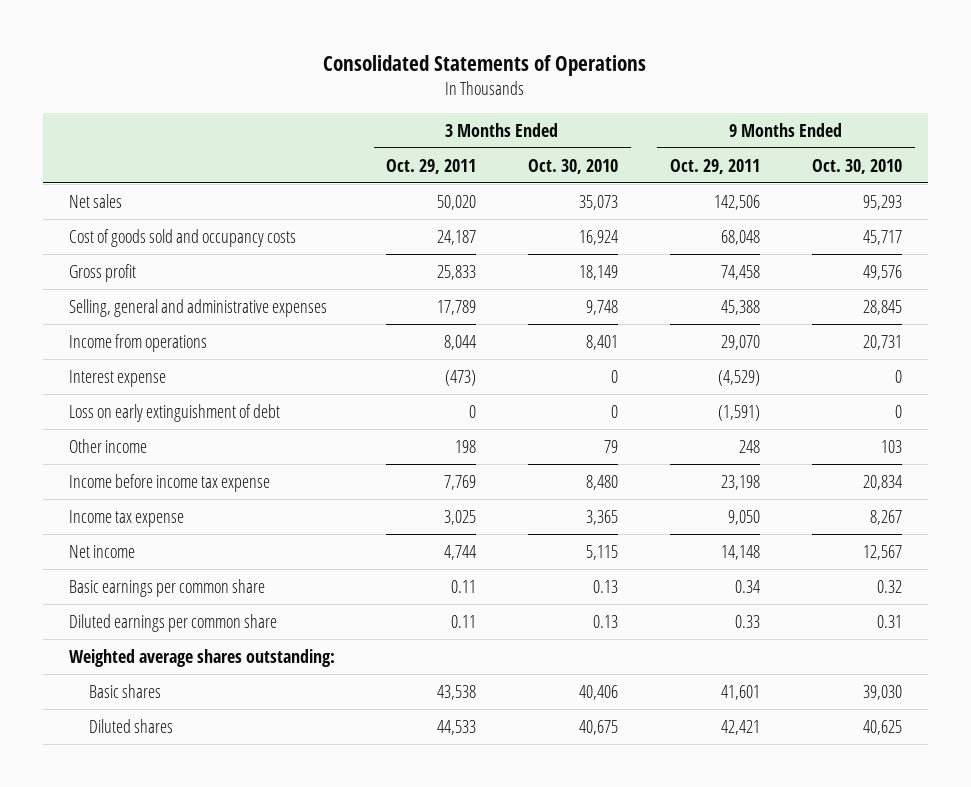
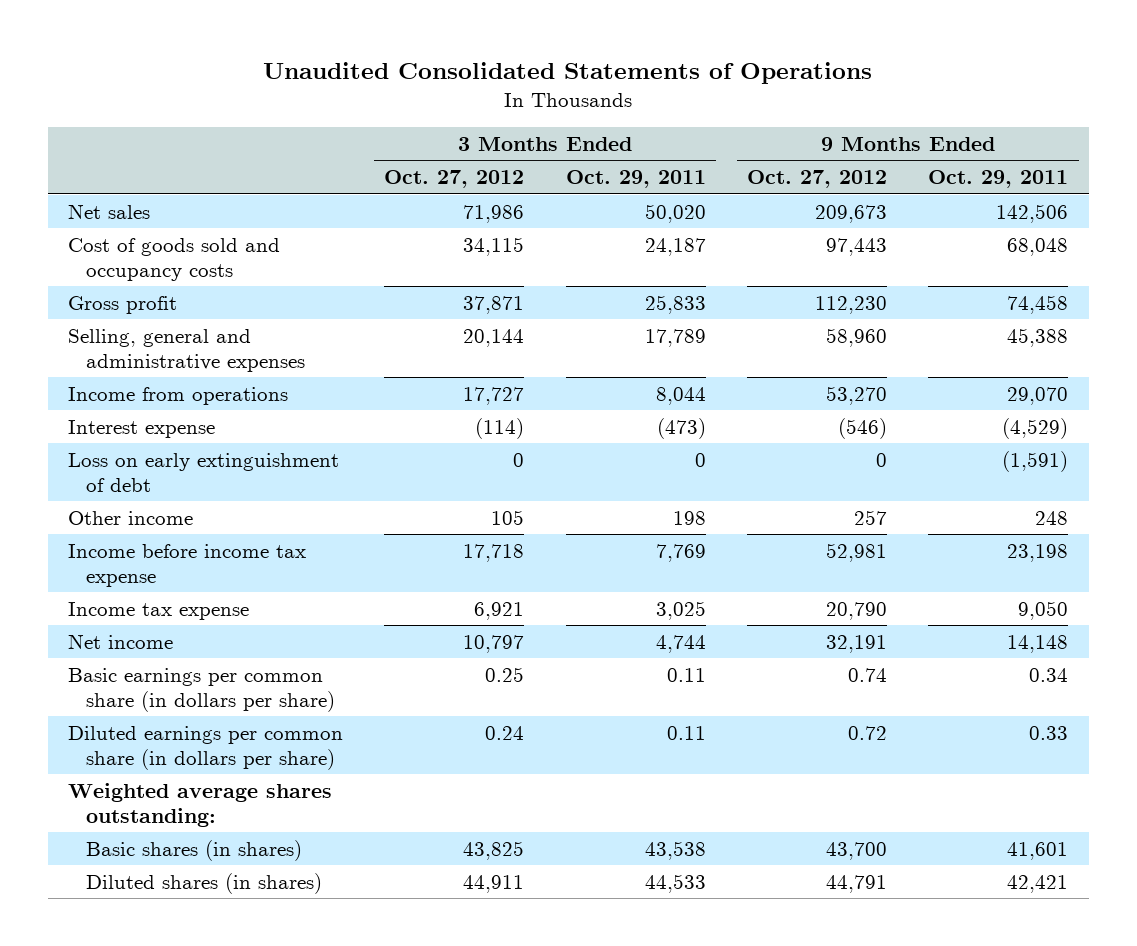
- Consolidated Statements of Operations
+ Unaudited Consolidated Statements of Operations
- | 3 Months Ended Oct. 29, 2011 | 3 Months Ended Oct. 30, 2010 | 9 Months Ended Oct. 29, 2011 | 9 Months Ended Oct. 30, 2010
+ | 3 Months Ended Oct. 27, 2012 | 3 Months Ended Oct. 29, 2011 | 9 Months Ended Oct. 27, 2012 | 9 Months Ended Oct. 29, 2011
- Basic earnings per common share | 0.11 | 0.13 | 0.34 | 0.32
- Diluted earnings per common share | 0.11 | 0.13 | 0.33 | 0.31
+ Basic earnings per common share (in dollars per share) | 0.25 | 0.11 | 0.74 | 0.34
+ Diluted earnings per common share (in dollars per share) | 0.24 | 0.11 | 0.72 | 0.33
- Basic shares | 43,538 | 40,406 | 41,601 | 39,030
- Diluted shares | 44,533 | 40,675 | 42,421 | 40,625
+ Basic shares (in shares) | 43,825 | 43,538 | 43,700 | 41,601
+ Diluted shares (in shares) | 44,911 | 44,533 | 44,791 | 42,421

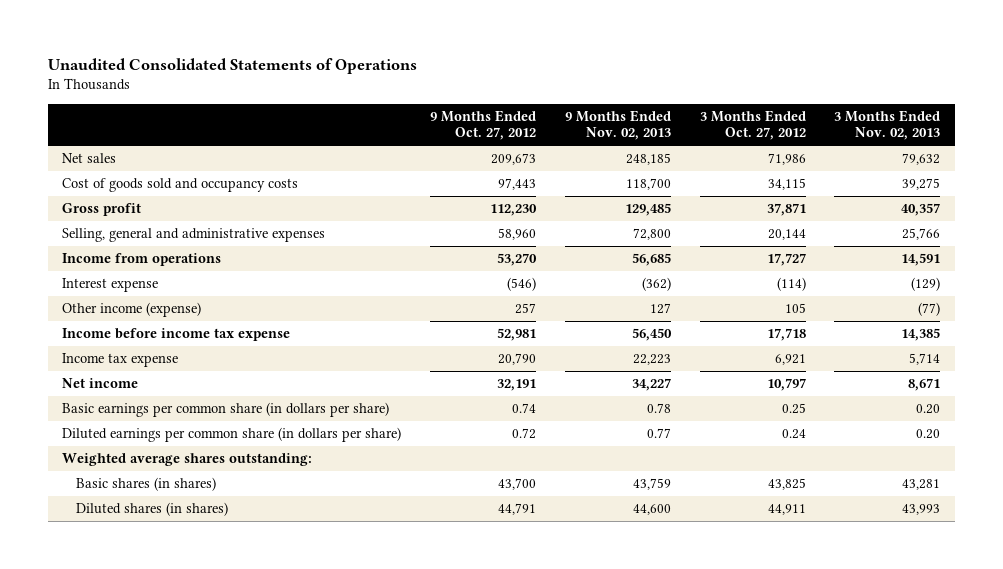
- | 3 Months Ended Oct. 27, 2012 | 3 Months Ended Oct. 29, 2011 | 9 Months Ended Oct. 27, 2012 | 9 Months Ended Oct. 29, 2011
+ | 9 Months Ended Oct. 27, 2012 | 9 Months Ended Nov. 02, 2013 | 3 Months Ended Oct. 27, 2012 | 3 Months Ended Nov. 02, 2013
- Loss on early extinguishment of debt | 0 | 0 | 0 | (1,591)
- Other income | 105 | 198 | 257 | 248
+ Other income (expense) | 257 | 127 | 105 | (77)

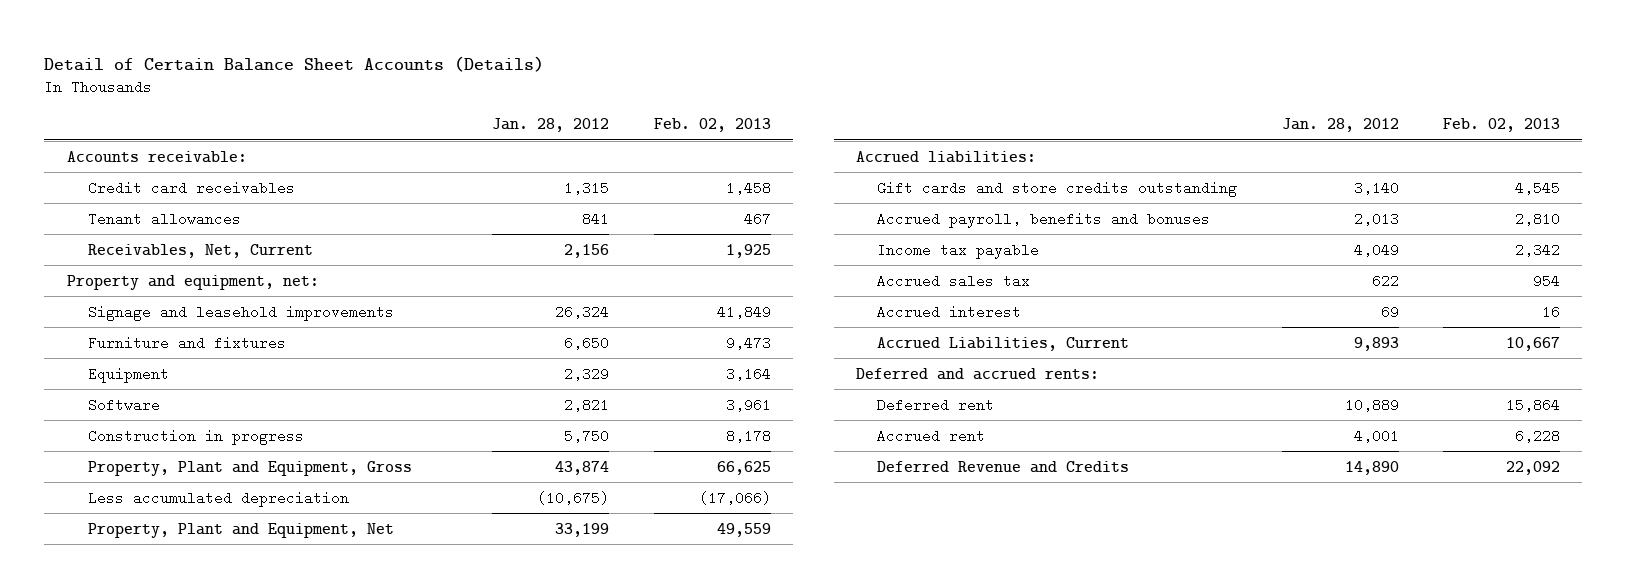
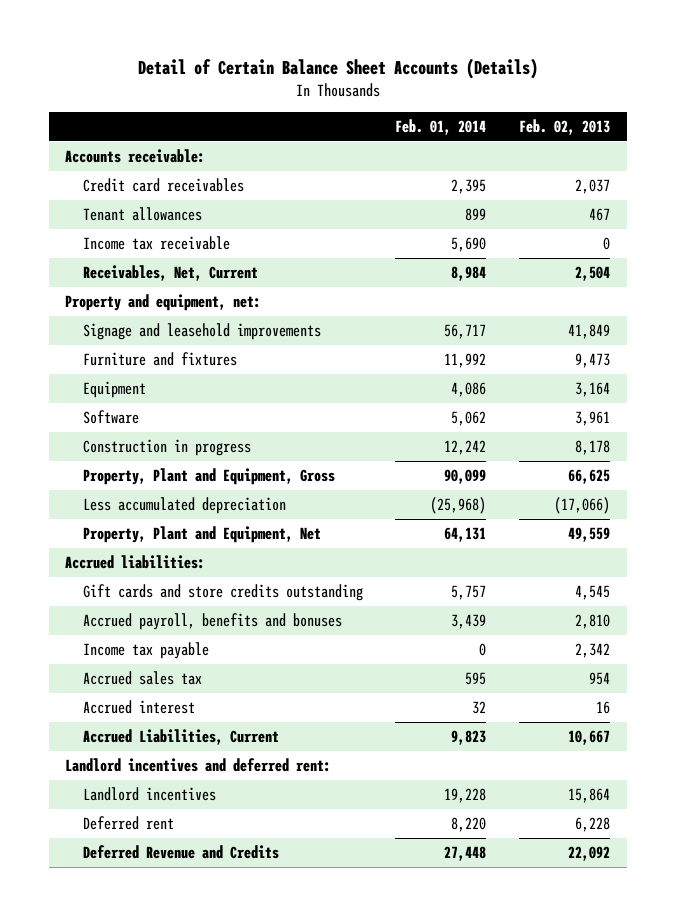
- | Jan. 28, 2012 | Feb. 02, 2013
+ | Feb. 01, 2014 | Feb. 02, 2013
- Credit card receivables | 1,315 | 1,458
+ Credit card receivables | 2,395 | 2,037
- Receivables, Net, Current | 2,156 | 1,925
+ Income tax receivable | 5,690 | 0
+ Receivables, Net, Current | 8,984 | 2,504
- Deferred and accrued rents:
- Deferred rent | 10,889 | 15,864
- Accrued rent | 4,001 | 6,228
+ Landlord incentives and deferred rent:
+ Landlord incentives | 19,228 | 15,864
+ Deferred rent | 8,220 | 6,228

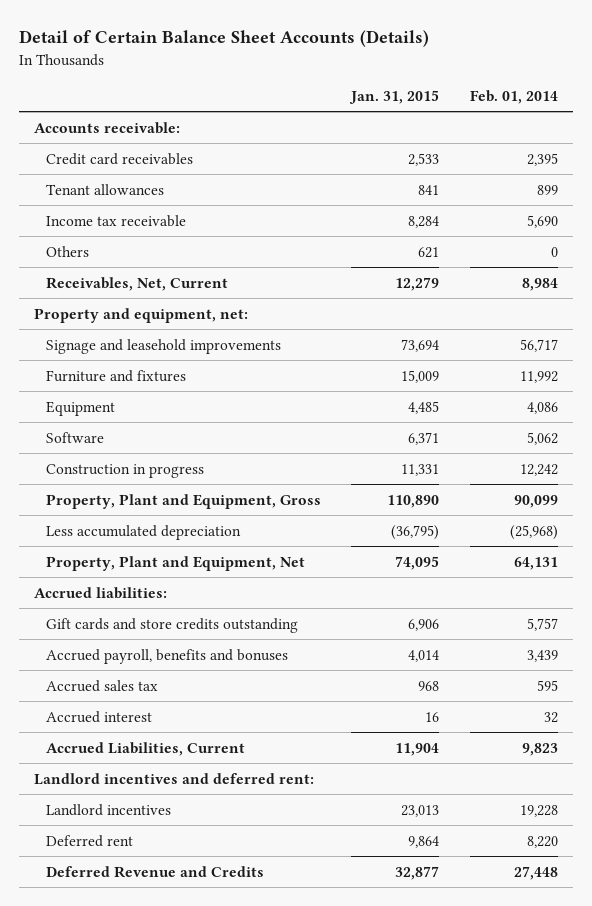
- | Feb. 01, 2014 | Feb. 02, 2013
+ | Jan. 31, 2015 | Feb. 01, 2014
+ Others | 621 | 0
- Income tax payable | 0 | 2,342

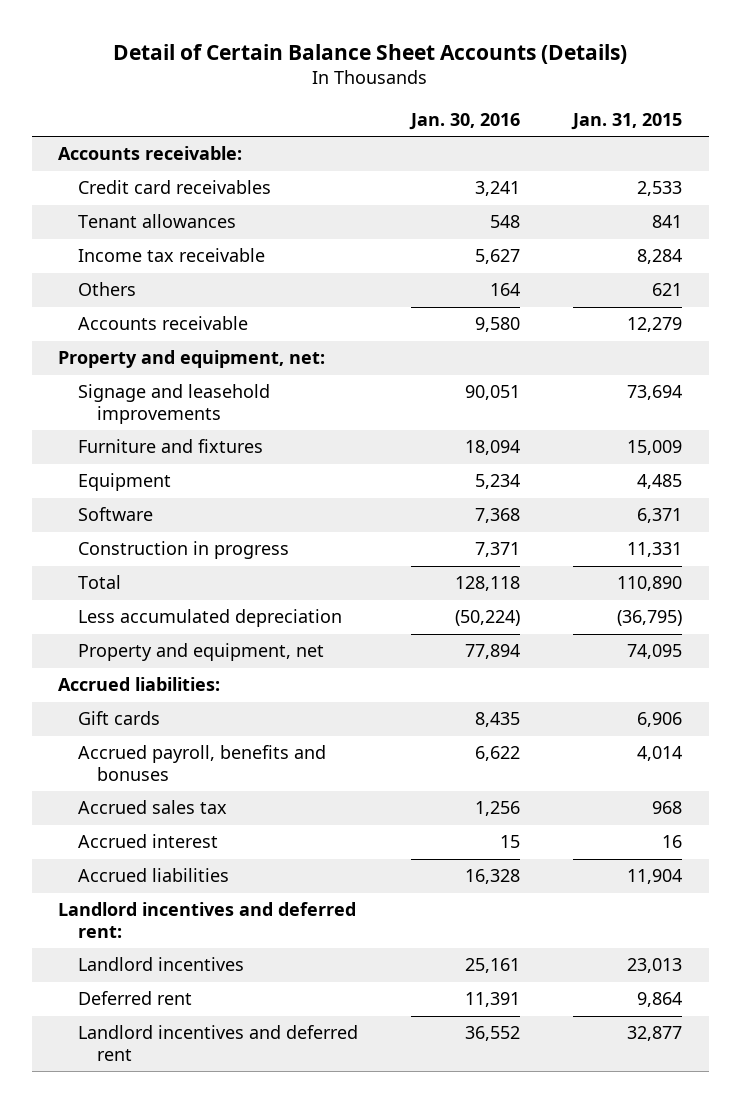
- | Jan. 31, 2015 | Feb. 01, 2014
+ | Jan. 30, 2016 | Jan. 31, 2015
- Receivables, Net, Current | 12,279 | 8,984
+ Accounts receivable | 9,580 | 12,279
- Property, Plant and Equipment, Gross | 110,890 | 90,099
+ Total | 128,118 | 110,890
- Property, Plant and Equipment, Net | 74,095 | 64,131
+ Property and equipment, net | 77,894 | 74,095
- Gift cards and store credits outstanding | 6,906 | 5,757
+ Gift cards | 8,435 | 6,906
- Accrued Liabilities, Current | 11,904 | 9,823
+ Accrued liabilities | 16,328 | 11,904
- Deferred Revenue and Credits | 32,877 | 27,448
+ Landlord incentives and deferred rent | 36,552 | 32,877

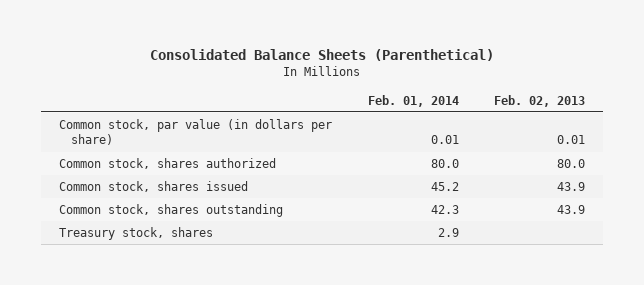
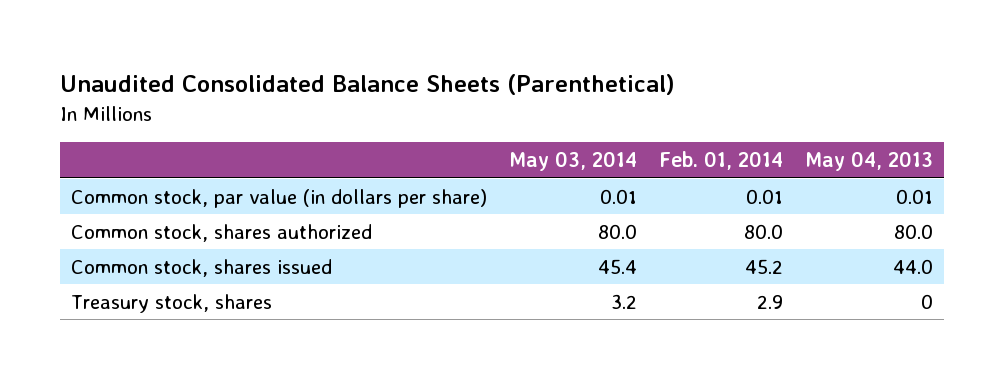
- Consolidated Balance Sheets (Parenthetical)
+ Unaudited Consolidated Balance Sheets (Parenthetical)
- | Feb. 01, 2014 | Feb. 02, 2013
+ | May 03, 2014 | Feb. 01, 2014 | May 04, 2013
- Common stock, shares outstanding | 42.3 | 43.9

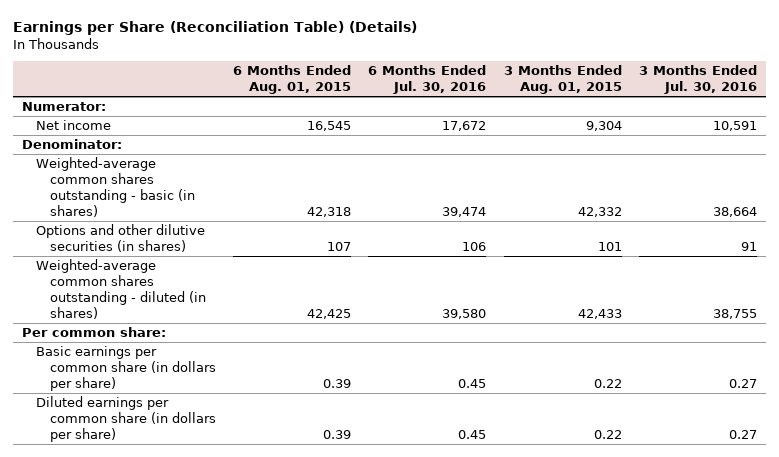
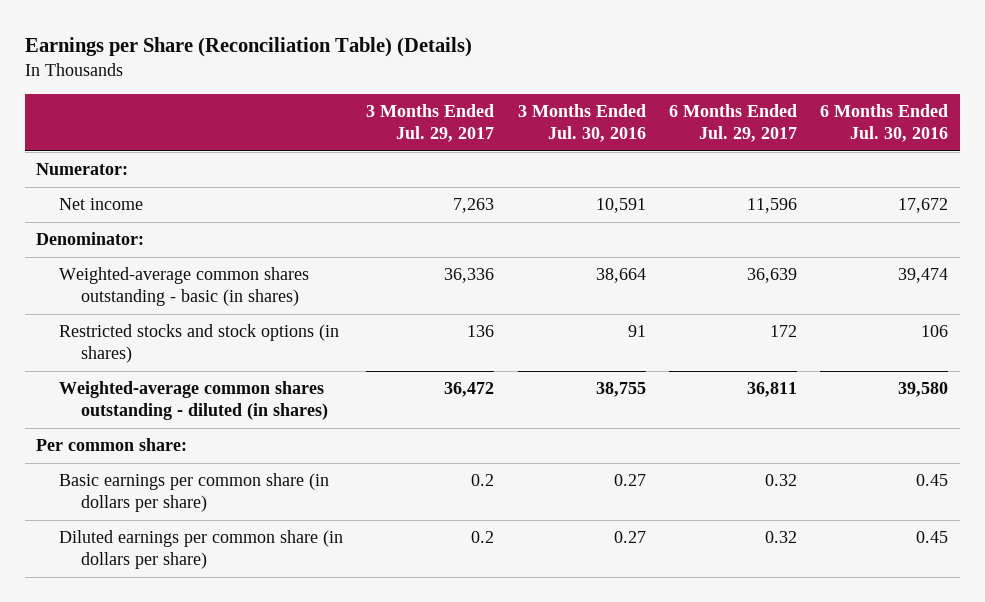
- | 6 Months Ended Aug. 01, 2015 | 6 Months Ended Jul. 30, 2016 | 3 Months Ended Aug. 01, 2015 | 3 Months Ended Jul. 30, 2016
+ | 3 Months Ended Jul. 29, 2017 | 3 Months Ended Jul. 30, 2016 | 6 Months Ended Jul. 29, 2017 | 6 Months Ended Jul. 30, 2016
- Options and other dilutive securities (in shares) | 107 | 106 | 101 | 91
+ Restricted stocks and stock options (in shares) | 136 | 91 | 172 | 106

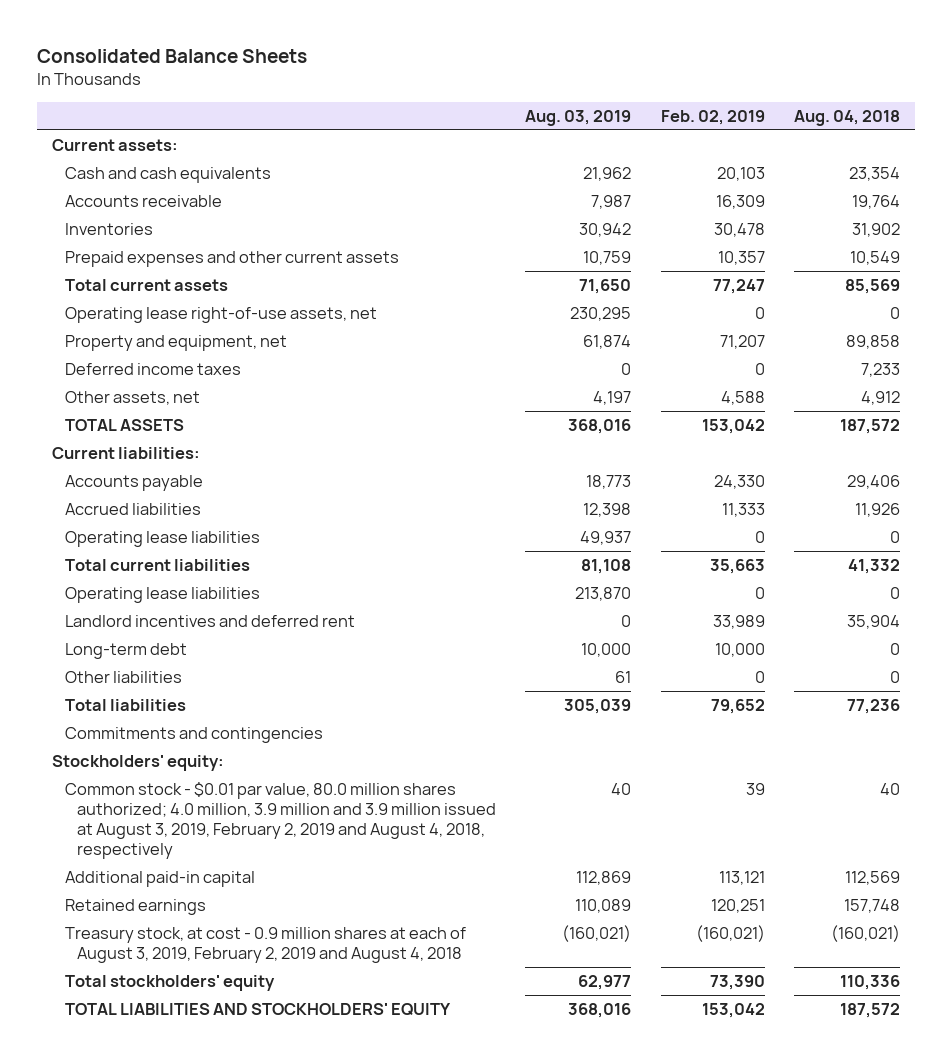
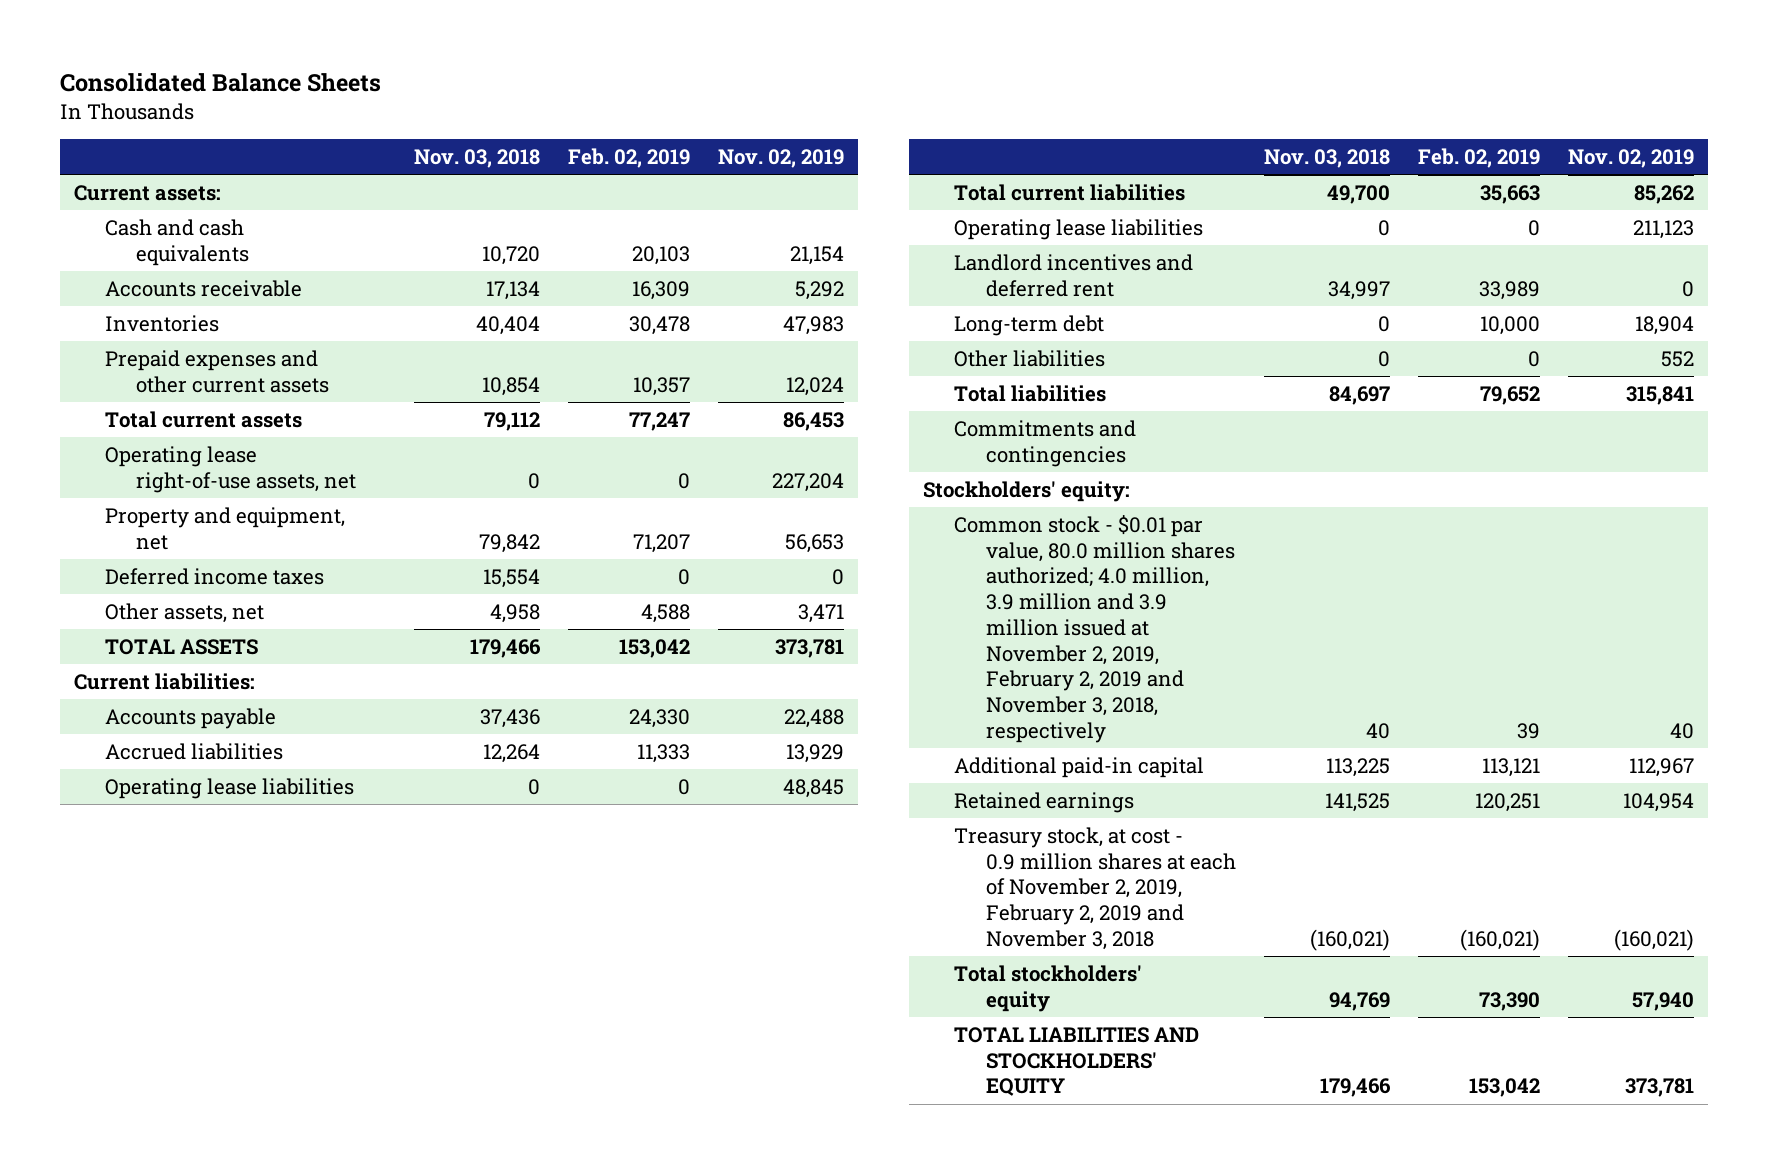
- | Aug. 03, 2019 | Feb. 02, 2019 | Aug. 04, 2018
+ | Nov. 03, 2018 | Feb. 02, 2019 | Nov. 02, 2019
- Common stock - $0.01 par value, 80.0 million shares authorized; 4.0 million, 3.9 million and 3.9 million issued at August 3, 2019, February 2, 2019 and August 4, 2018, respectively | 40 | 39 | 40
+ Common stock - $0.01 par value, 80.0 million shares authorized; 4.0 million, 3.9 million and 3.9 million issued at November 2, 2019, February 2, 2019 and November 3, 2018, respectively | 40 | 39 | 40
- Treasury stock, at cost - 0.9 million shares at each of August 3, 2019, February 2, 2019 and August 4, 2018 | (160,021) | (160,021) | (160,021)
+ Treasury stock, at cost - 0.9 million shares at each of November 2, 2019, February 2, 2019 and November 3, 2018 | (160,021) | (160,021) | (160,021)

